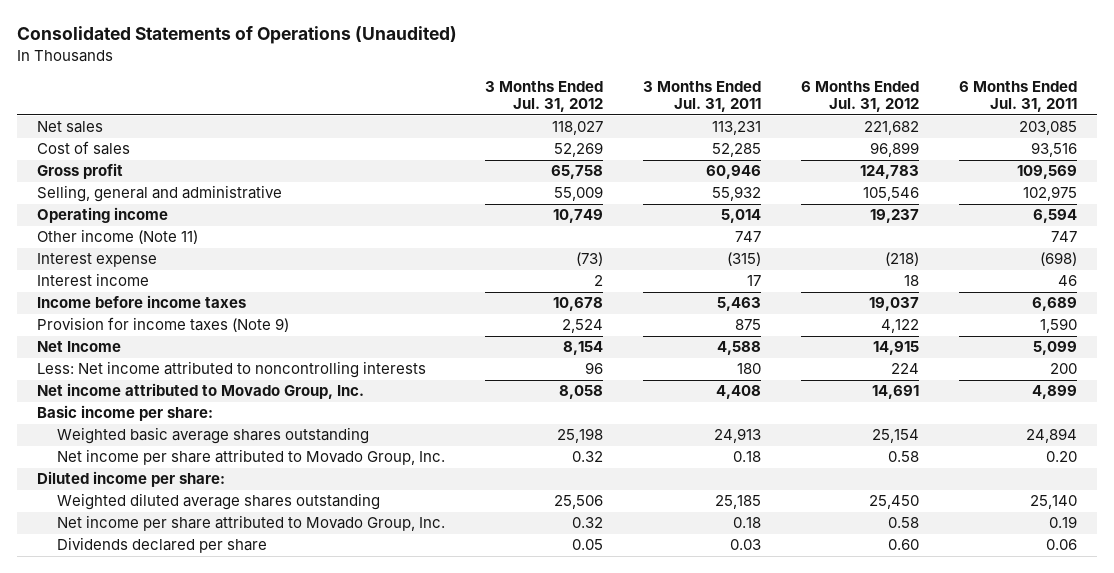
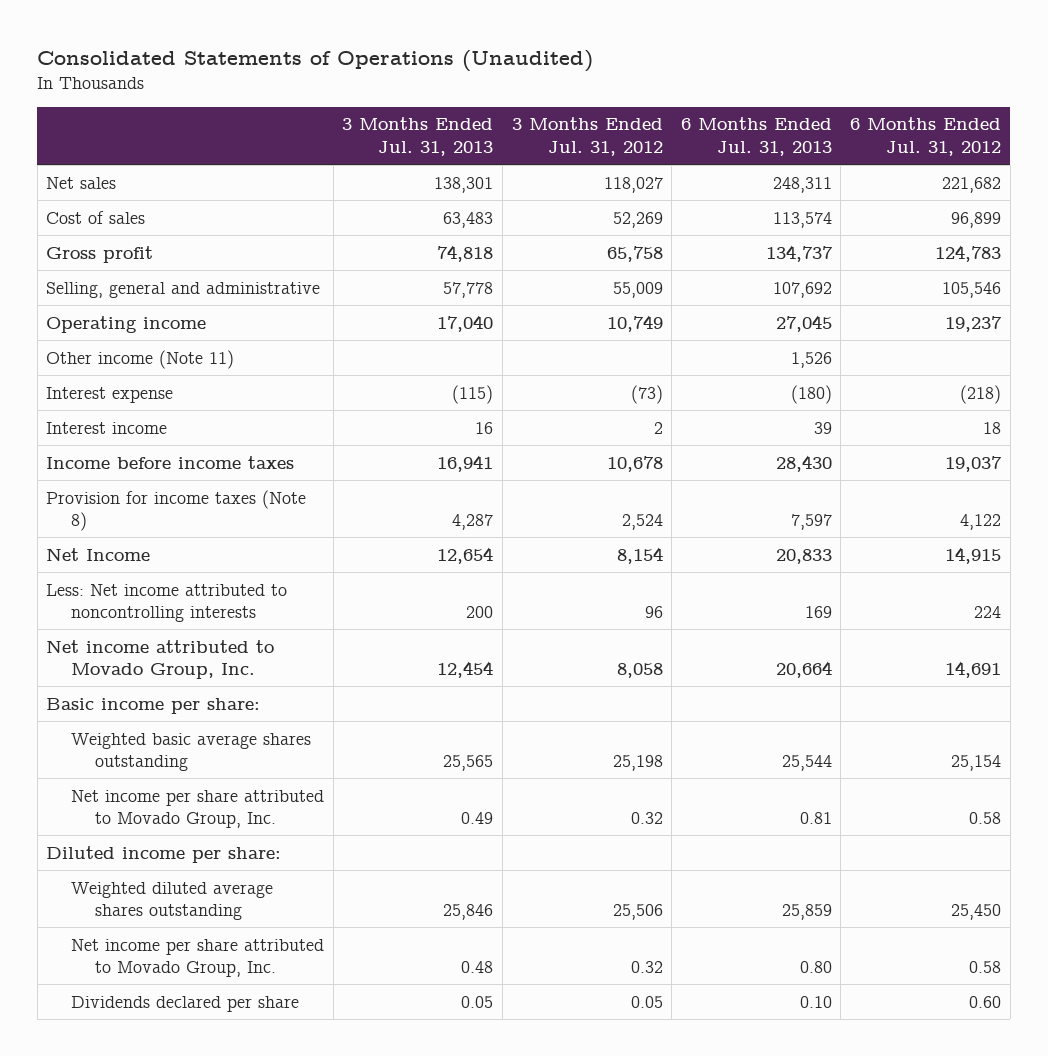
- | 3 Months Ended Jul. 31, 2012 | 3 Months Ended Jul. 31, 2011 | 6 Months Ended Jul. 31, 2012 | 6 Months Ended Jul. 31, 2011
+ | 3 Months Ended Jul. 31, 2013 | 3 Months Ended Jul. 31, 2012 | 6 Months Ended Jul. 31, 2013 | 6 Months Ended Jul. 31, 2012
- Provision for income taxes (Note 9) | 2,524 | 875 | 4,122 | 1,590
+ Provision for income taxes (Note 8) | 4,287 | 2,524 | 7,597 | 4,122

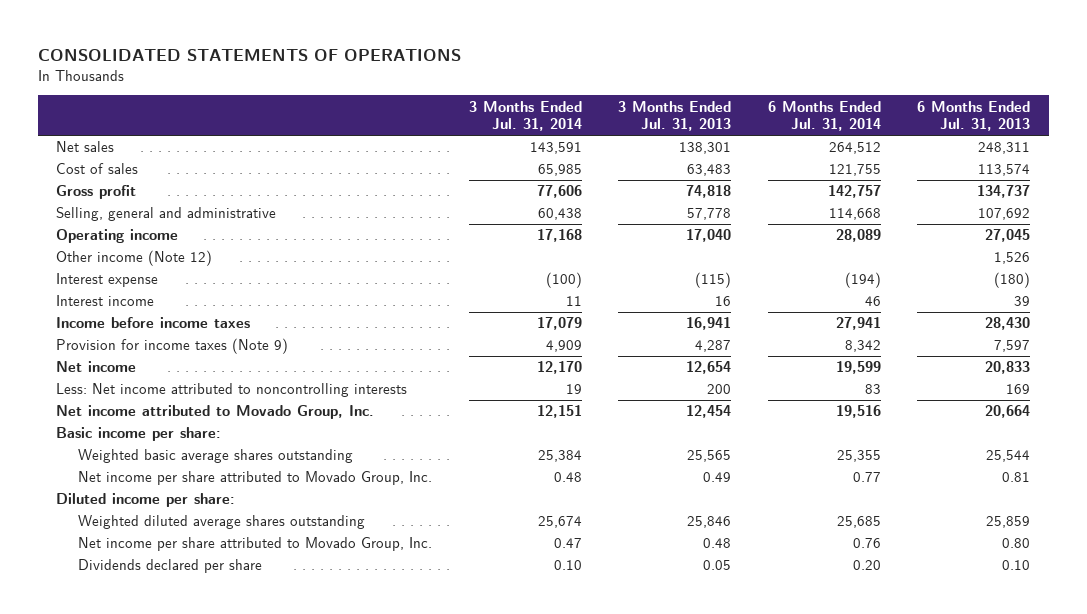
- Consolidated Statements of Operations (Unaudited)
+ CONSOLIDATED STATEMENTS OF OPERATIONS
- | 3 Months Ended Jul. 31, 2013 | 3 Months Ended Jul. 31, 2012 | 6 Months Ended Jul. 31, 2013 | 6 Months Ended Jul. 31, 2012
+ | 3 Months Ended Jul. 31, 2014 | 3 Months Ended Jul. 31, 2013 | 6 Months Ended Jul. 31, 2014 | 6 Months Ended Jul. 31, 2013
- Other income (Note 11) | | | 1,526 |
+ Other income (Note 12) | | | | 1,526
- Provision for income taxes (Note 8) | 4,287 | 2,524 | 7,597 | 4,122
- Net Income | 12,654 | 8,154 | 20,833 | 14,915
+ Provision for income taxes (Note 9) | 4,909 | 4,287 | 8,342 | 7,597
+ Net income | 12,170 | 12,654 | 19,599 | 20,833

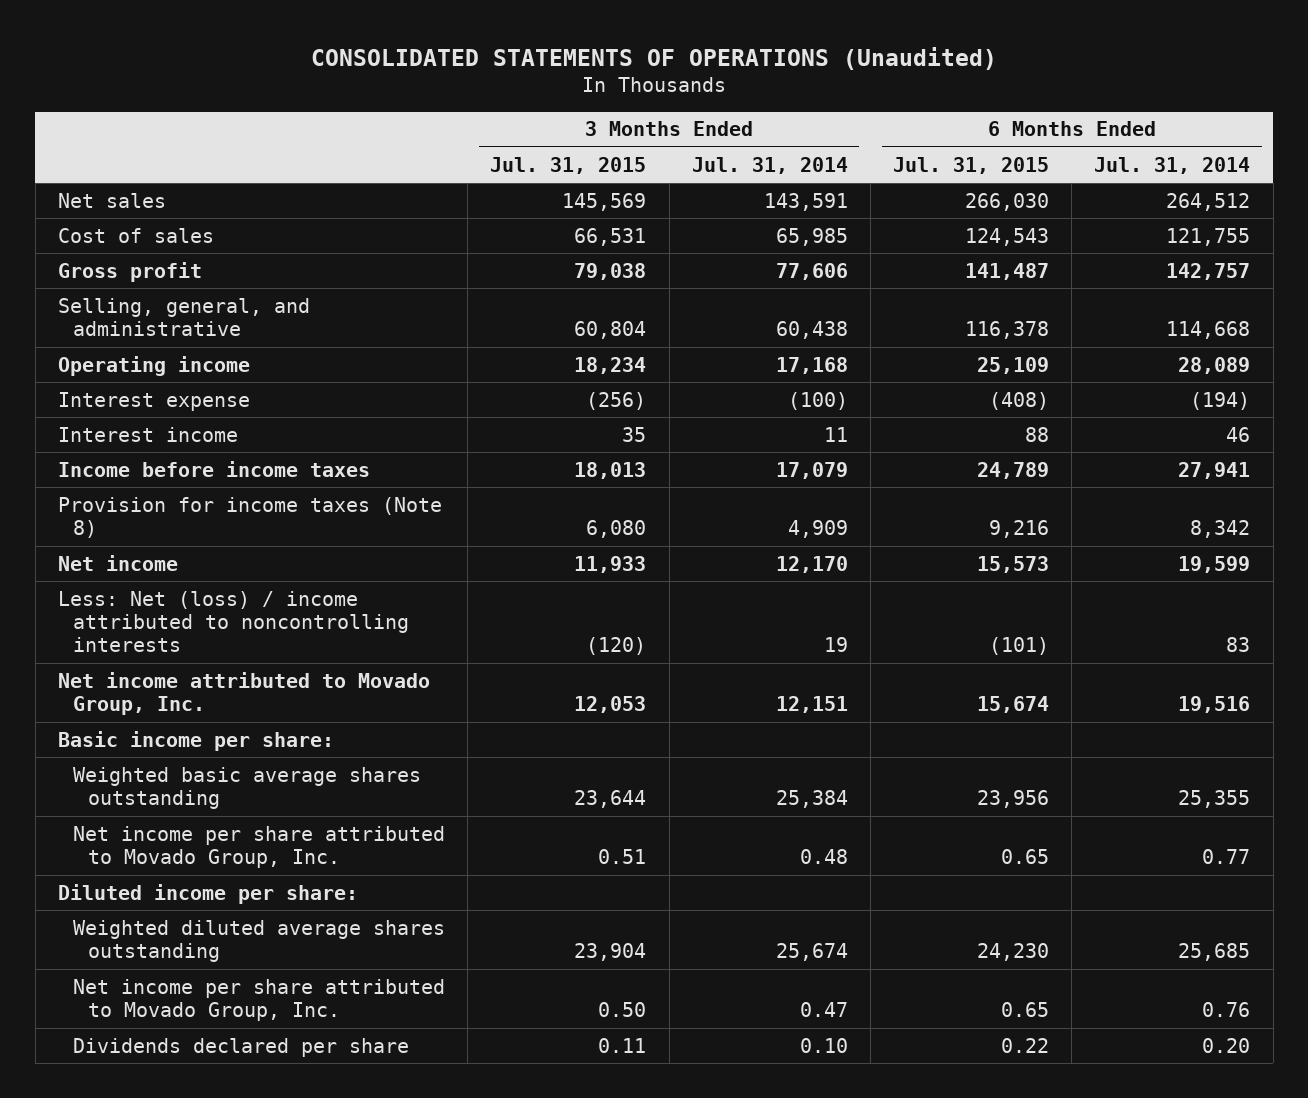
- CONSOLIDATED STATEMENTS OF OPERATIONS
+ CONSOLIDATED STATEMENTS OF OPERATIONS (Unaudited)
- | 3 Months Ended Jul. 31, 2014 | 3 Months Ended Jul. 31, 2013 | 6 Months Ended Jul. 31, 2014 | 6 Months Ended Jul. 31, 2013
+ | 3 Months Ended Jul. 31, 2015 | 3 Months Ended Jul. 31, 2014 | 6 Months Ended Jul. 31, 2015 | 6 Months Ended Jul. 31, 2014
- Selling, general and administrative | 60,438 | 57,778 | 114,668 | 107,692
+ Selling, general, and administrative | 60,804 | 60,438 | 116,378 | 114,668
- Other income (Note 12) | | | | 1,526
- Provision for income taxes (Note 9) | 4,909 | 4,287 | 8,342 | 7,597
+ Provision for income taxes (Note 8) | 6,080 | 4,909 | 9,216 | 8,342
- Less: Net income attributed to noncontrolling interests | 19 | 200 | 83 | 169
+ Less: Net (loss) / income attributed to noncontrolling interests | (120) | 19 | (101) | 83

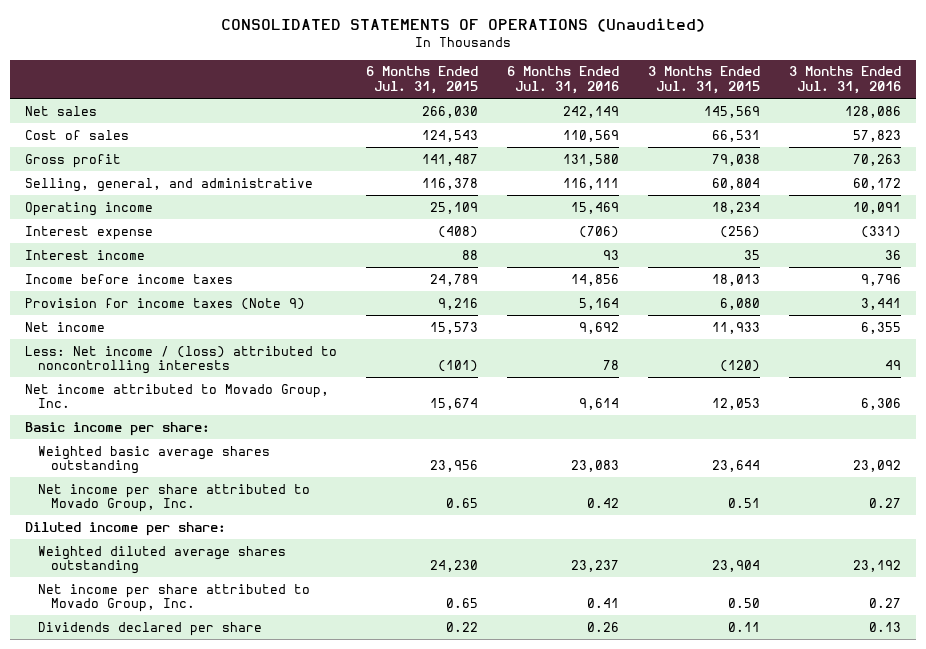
- | 3 Months Ended Jul. 31, 2015 | 3 Months Ended Jul. 31, 2014 | 6 Months Ended Jul. 31, 2015 | 6 Months Ended Jul. 31, 2014
+ | 6 Months Ended Jul. 31, 2015 | 6 Months Ended Jul. 31, 2016 | 3 Months Ended Jul. 31, 2015 | 3 Months Ended Jul. 31, 2016
- Provision for income taxes (Note 8) | 6,080 | 4,909 | 9,216 | 8,342
+ Provision for income taxes (Note 9) | 9,216 | 5,164 | 6,080 | 3,441
- Less: Net (loss) / income attributed to noncontrolling interests | (120) | 19 | (101) | 83
+ Less: Net income / (loss) attributed to noncontrolling interests | (101) | 78 | (120) | 49

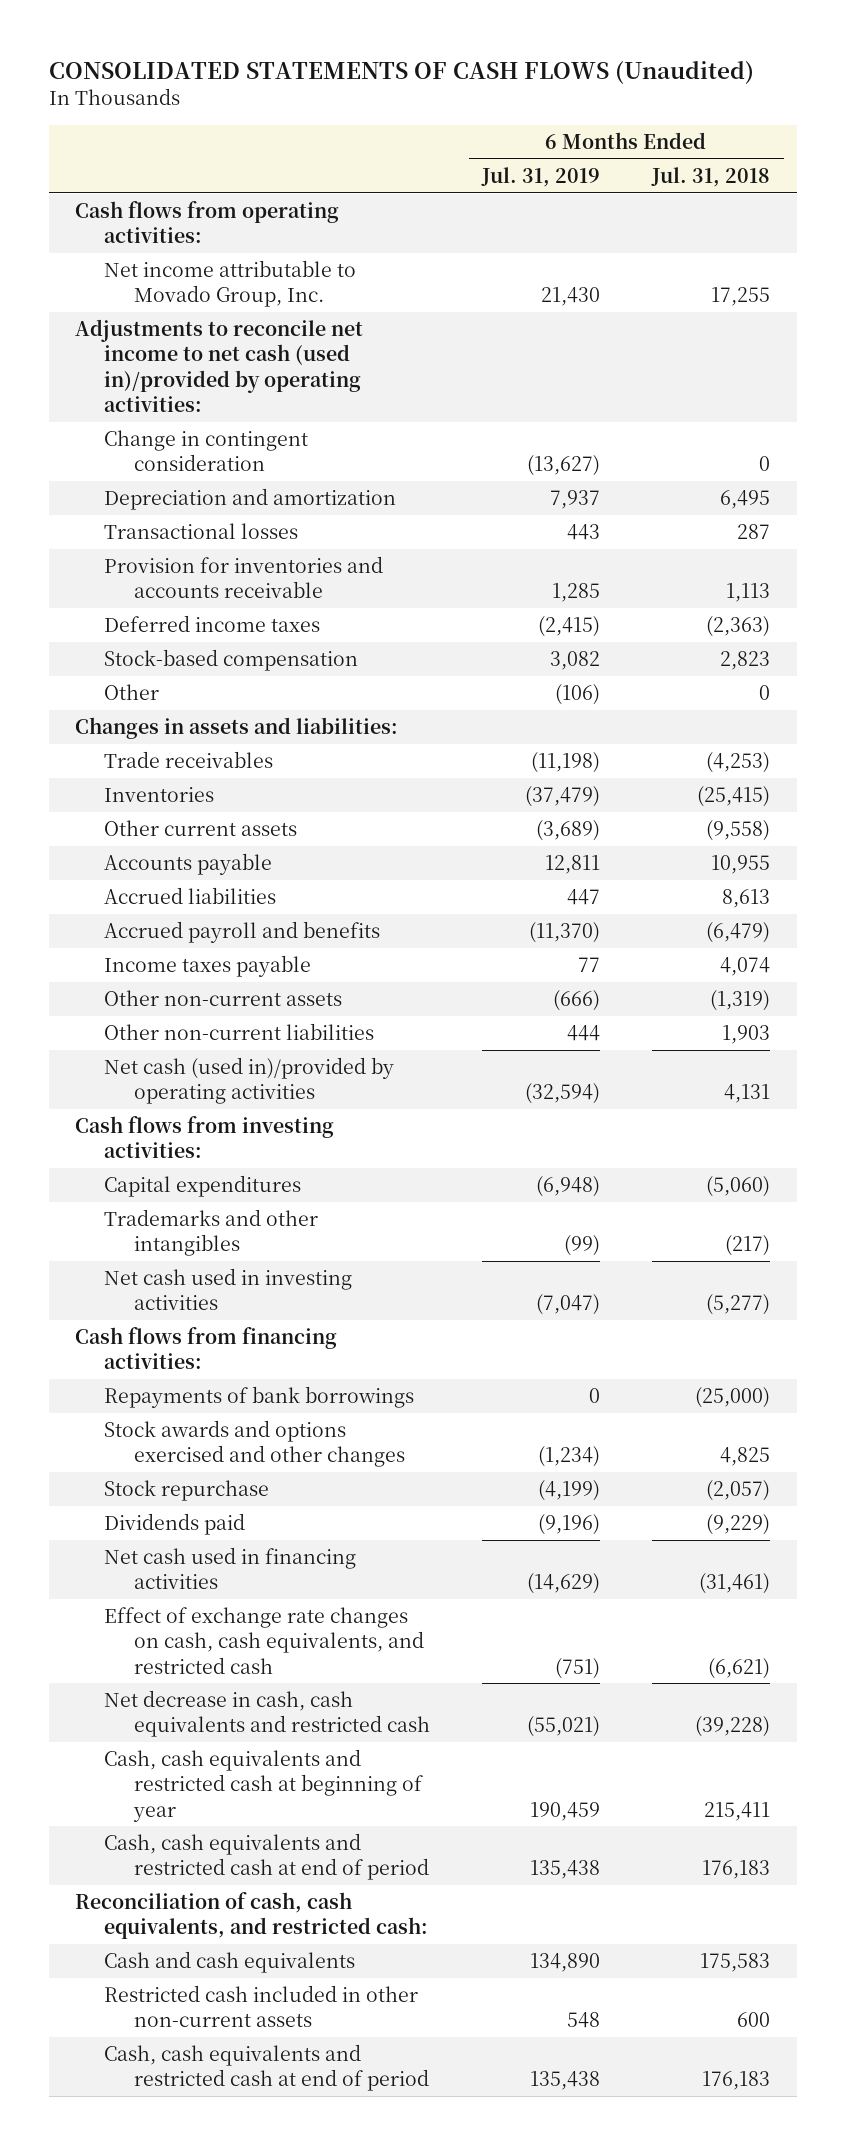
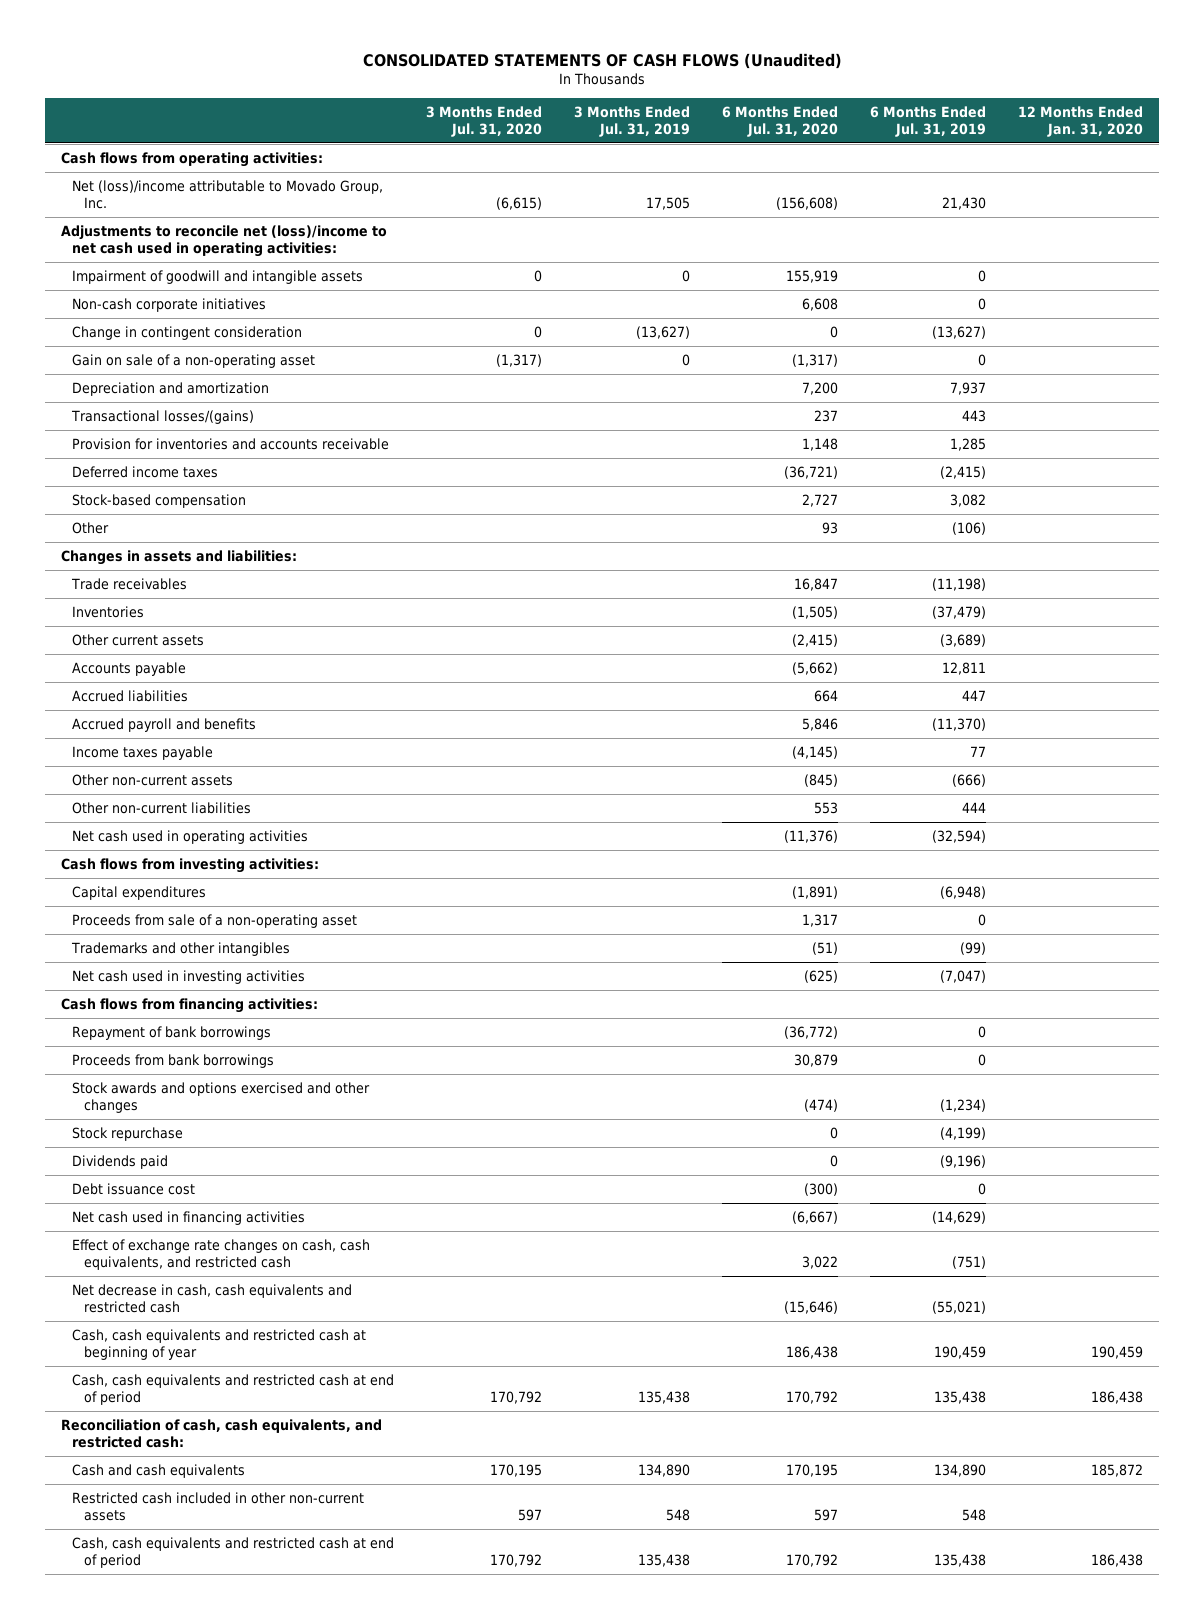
- | 6 Months Ended Jul. 31, 2019 | 6 Months Ended Jul. 31, 2018
+ | 3 Months Ended Jul. 31, 2020 | 3 Months Ended Jul. 31, 2019 | 6 Months Ended Jul. 31, 2020 | 6 Months Ended Jul. 31, 2019 | 12 Months Ended Jan. 31, 2020
- Net income attributable to Movado Group, Inc. | 21,430 | 17,255
- Adjustments to reconcile net income to net cash (used in)/provided by operating activities:
+ Net (loss)/income attributable to Movado Group, Inc. | (6,615) | 17,505 | (156,608) | 21,430 |
+ Adjustments to reconcile net (loss)/income to net cash used in operating activities:
+ Impairment of goodwill and intangible assets | 0 | 0 | 155,919 | 0 |
+ Non-cash corporate initiatives | | | 6,608 | 0 |
+ Gain on sale of a non-operating asset | (1,317) | 0 | (1,317) | 0 |
- Transactional losses | 443 | 287
+ Transactional losses/(gains) | | | 237 | 443 |
- Net cash (used in)/provided by operating activities | (32,594) | 4,131
+ Net cash used in operating activities | | | (11,376) | (32,594) |
+ Proceeds from sale of a non-operating asset | | | 1,317 | 0 |
- Repayments of bank borrowings | 0 | (25,000)
+ Repayment of bank borrowings | | | (36,772) | 0 |
+ Proceeds from bank borrowings | | | 30,879 | 0 |
+ Debt issuance cost | | | (300) | 0 |

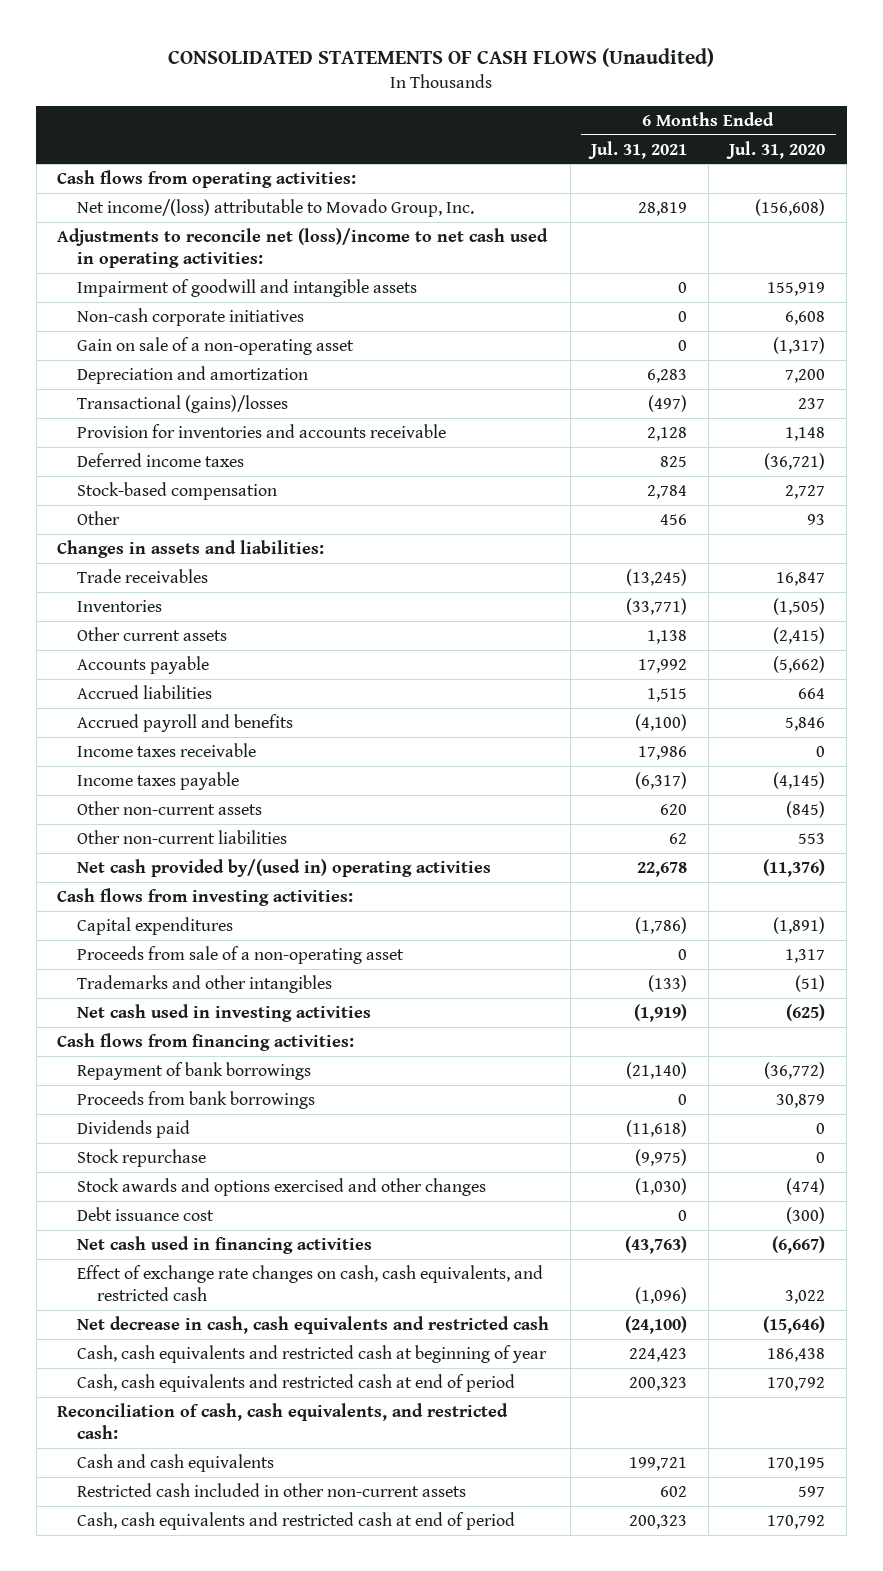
- | 3 Months Ended Jul. 31, 2020 | 3 Months Ended Jul. 31, 2019 | 6 Months Ended Jul. 31, 2020 | 6 Months Ended Jul. 31, 2019 | 12 Months Ended Jan. 31, 2020
+ | 6 Months Ended Jul. 31, 2021 | 6 Months Ended Jul. 31, 2020
- Net (loss)/income attributable to Movado Group, Inc. | (6,615) | 17,505 | (156,608) | 21,430 |
+ Net income/(loss) attributable to Movado Group, Inc. | 28,819 | (156,608)
- Change in contingent consideration | 0 | (13,627) | 0 | (13,627) |
- Transactional losses/(gains) | | | 237 | 443 |
+ Transactional (gains)/losses | (497) | 237
+ Income taxes receivable | 17,986 | 0
- Net cash used in operating activities | | | (11,376) | (32,594) |
+ Net cash provided by/(used in) operating activities | 22,678 | (11,376)
moved down: Stock repurchase | (9,975) | 0
moved down: Stock awards and options exercised and other changes | (1,030) | (474)

